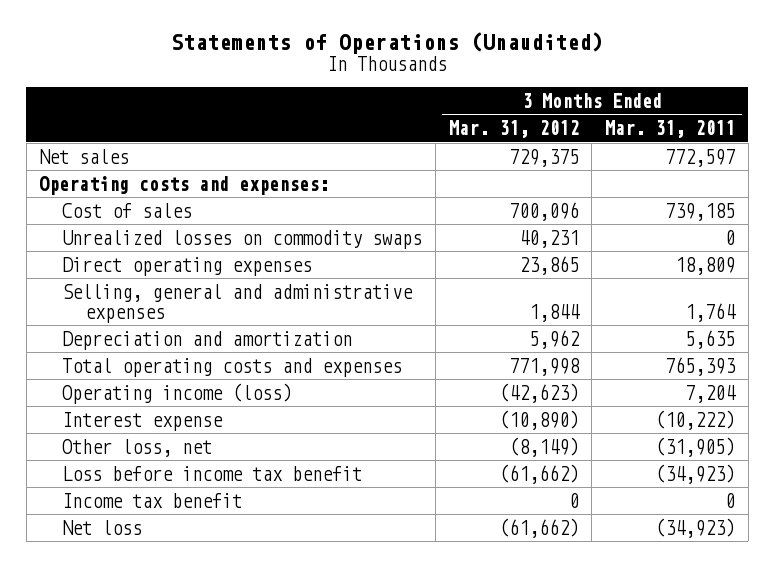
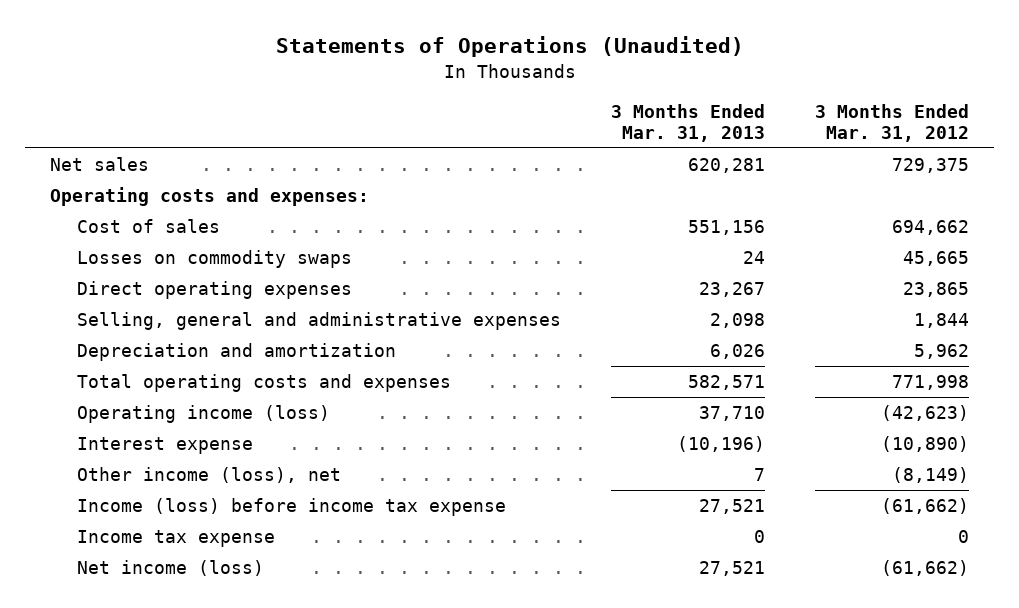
- | 3 Months Ended Mar. 31, 2012 | 3 Months Ended Mar. 31, 2011
+ | 3 Months Ended Mar. 31, 2013 | 3 Months Ended Mar. 31, 2012
- Cost of sales | 700,096 | 739,185
- Unrealized losses on commodity swaps | 40,231 | 0
+ Cost of sales | 551,156 | 694,662
+ Losses on commodity swaps | 24 | 45,665
- Other loss, net | (8,149) | (31,905)
- Loss before income tax benefit | (61,662) | (34,923)
- Income tax benefit | 0 | 0
- Net loss | (61,662) | (34,923)
+ Other income (loss), net | 7 | (8,149)
+ Income (loss) before income tax expense | 27,521 | (61,662)
+ Income tax expense | 0 | 0
+ Net income (loss) | 27,521 | (61,662)

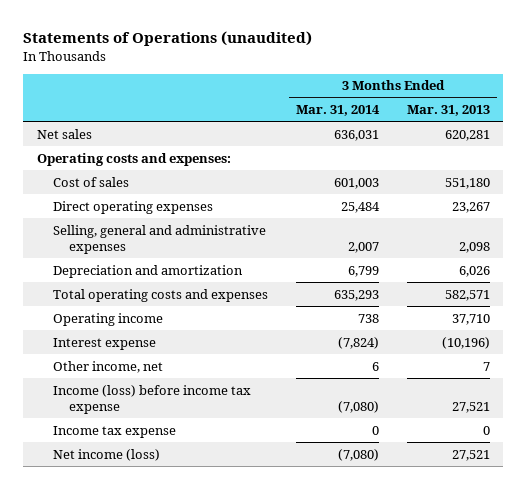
- Statements of Operations (Unaudited)
+ Statements of Operations (unaudited)
- | 3 Months Ended Mar. 31, 2013 | 3 Months Ended Mar. 31, 2012
+ | 3 Months Ended Mar. 31, 2014 | 3 Months Ended Mar. 31, 2013
- Cost of sales | 551,156 | 694,662
- Losses on commodity swaps | 24 | 45,665
+ Cost of sales | 601,003 | 551,180
- Operating income (loss) | 37,710 | (42,623)
+ Operating income | 738 | 37,710
- Other income (loss), net | 7 | (8,149)
+ Other income, net | 6 | 7

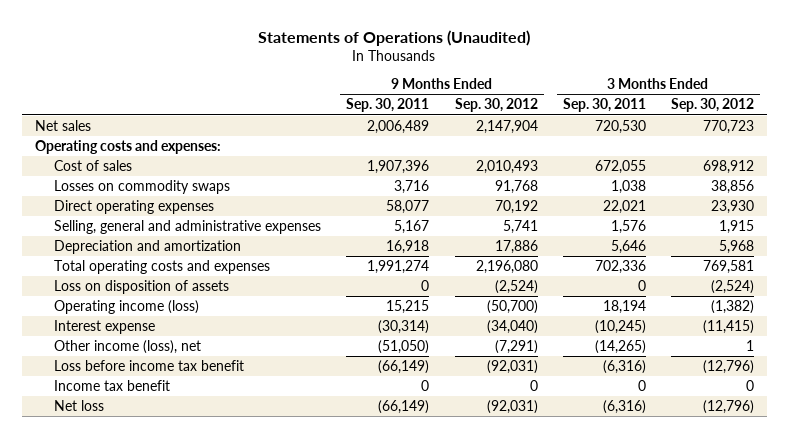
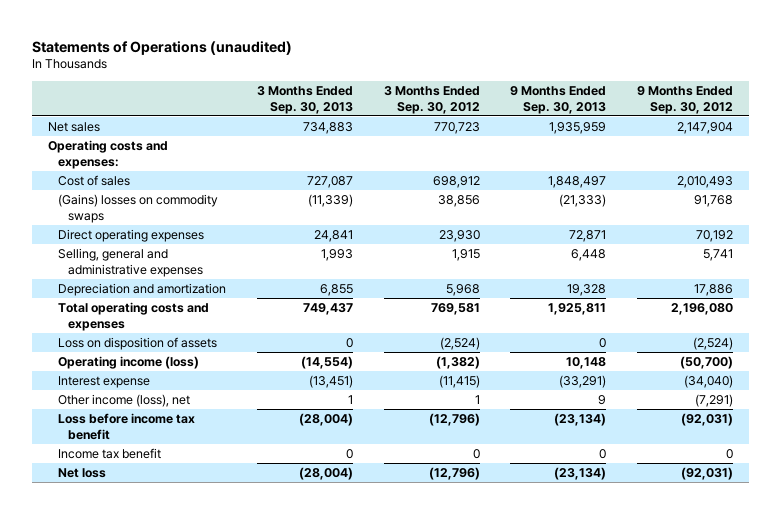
- Statements of Operations (Unaudited)
+ Statements of Operations (unaudited)
- | 9 Months Ended Sep. 30, 2011 | 9 Months Ended Sep. 30, 2012 | 3 Months Ended Sep. 30, 2011 | 3 Months Ended Sep. 30, 2012
+ | 3 Months Ended Sep. 30, 2013 | 3 Months Ended Sep. 30, 2012 | 9 Months Ended Sep. 30, 2013 | 9 Months Ended Sep. 30, 2012
- Losses on commodity swaps | 3,716 | 91,768 | 1,038 | 38,856
+ (Gains) losses on commodity swaps | (11,339) | 38,856 | (21,333) | 91,768

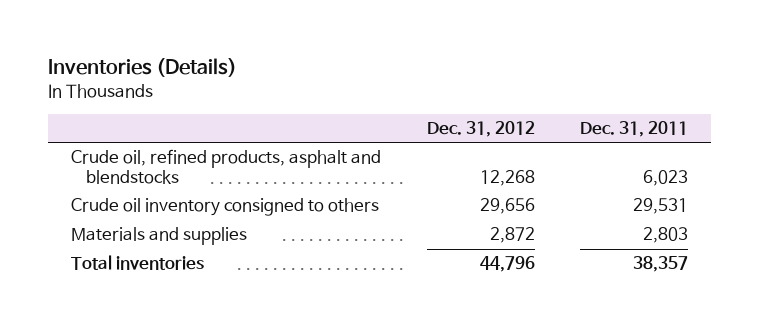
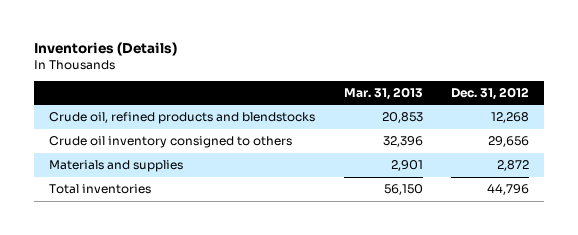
- | Dec. 31, 2012 | Dec. 31, 2011
+ | Mar. 31, 2013 | Dec. 31, 2012
- Crude oil, refined products, asphalt and blendstocks | 12,268 | 6,023
+ Crude oil, refined products and blendstocks | 20,853 | 12,268

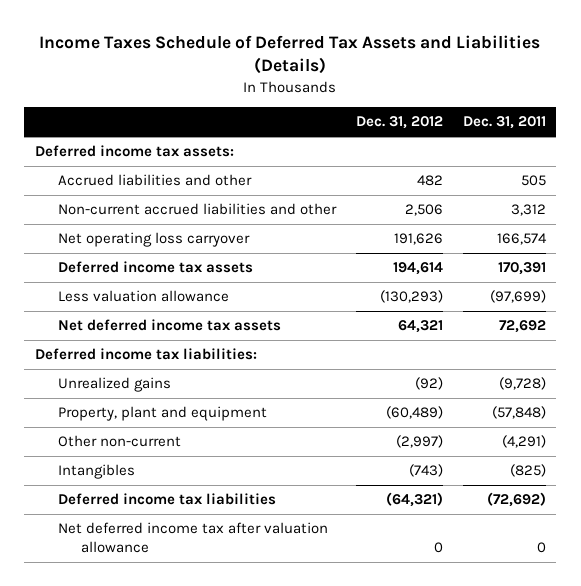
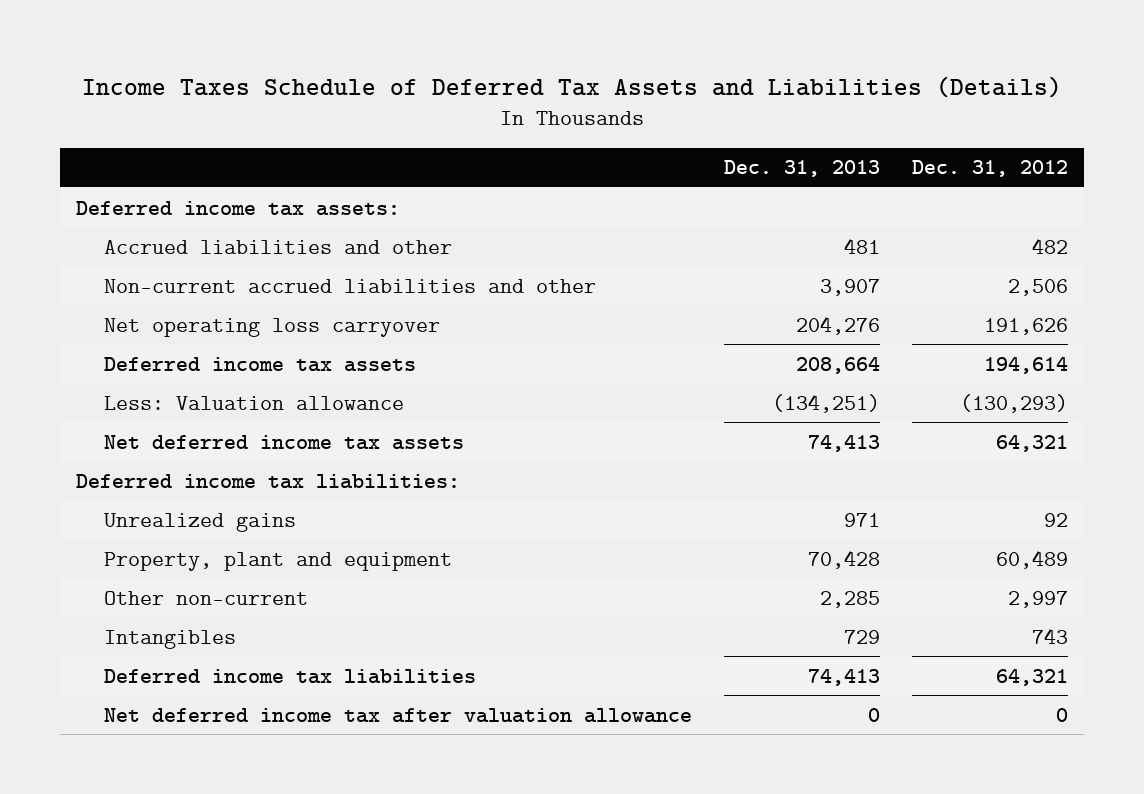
- | Dec. 31, 2012 | Dec. 31, 2011
+ | Dec. 31, 2013 | Dec. 31, 2012
- Less valuation allowance | (130,293) | (97,699)
+ Less: Valuation allowance | (134,251) | (130,293)
- Unrealized gains | (92) | (9,728)
- Property, plant and equipment | (60,489) | (57,848)
- Other non-current | (2,997) | (4,291)
- Intangibles | (743) | (825)
- Deferred income tax liabilities | (64,321) | (72,692)
+ Unrealized gains | 971 | 92
+ Property, plant and equipment | 70,428 | 60,489
+ Other non-current | 2,285 | 2,997
+ Intangibles | 729 | 743
+ Deferred income tax liabilities | 74,413 | 64,321

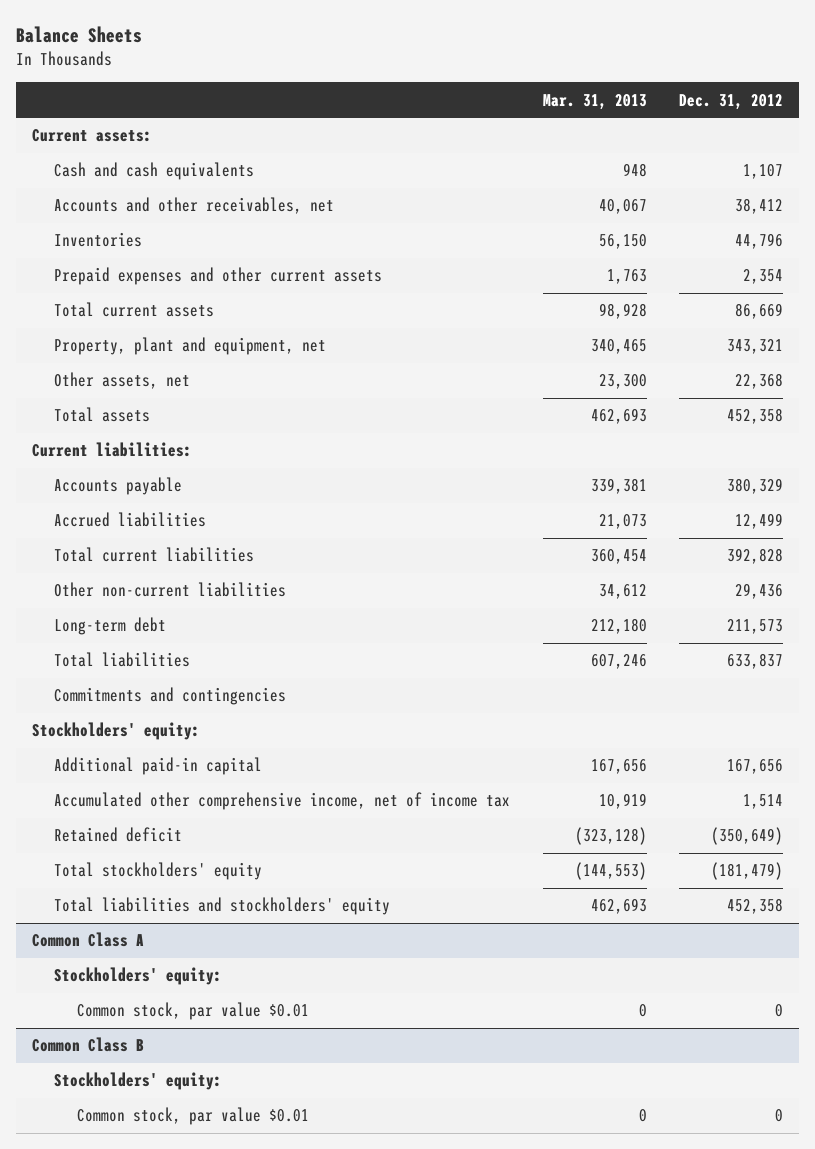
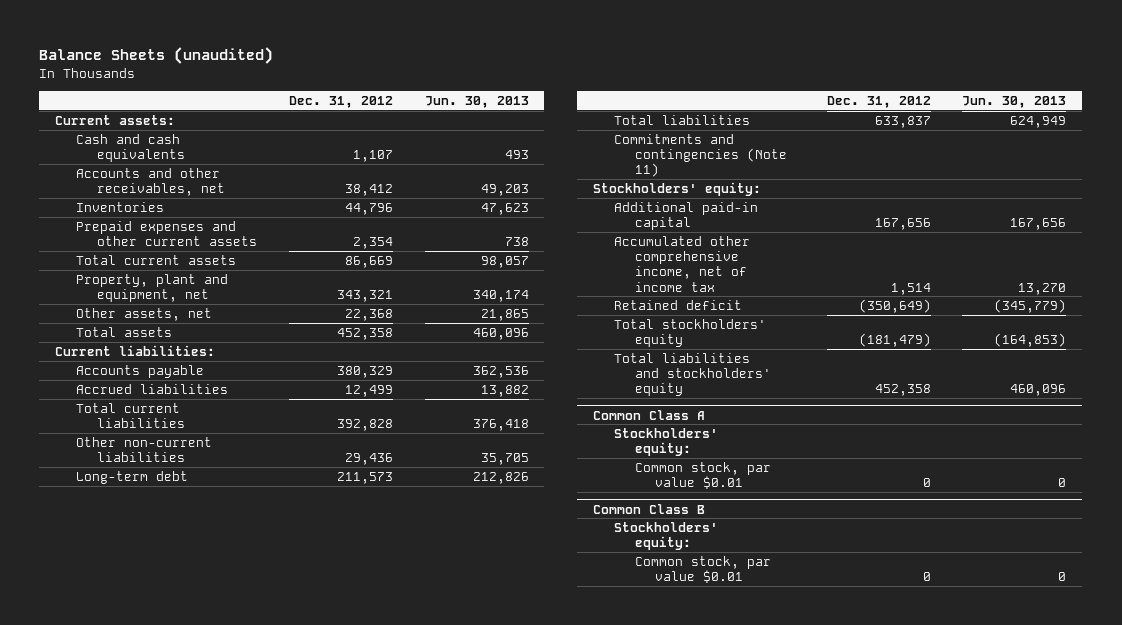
- Balance Sheets
+ Balance Sheets (unaudited)
- | Mar. 31, 2013 | Dec. 31, 2012
+ | Dec. 31, 2012 | Jun. 30, 2013
- Commitments and contingencies
+ Commitments and contingencies (Note 11)

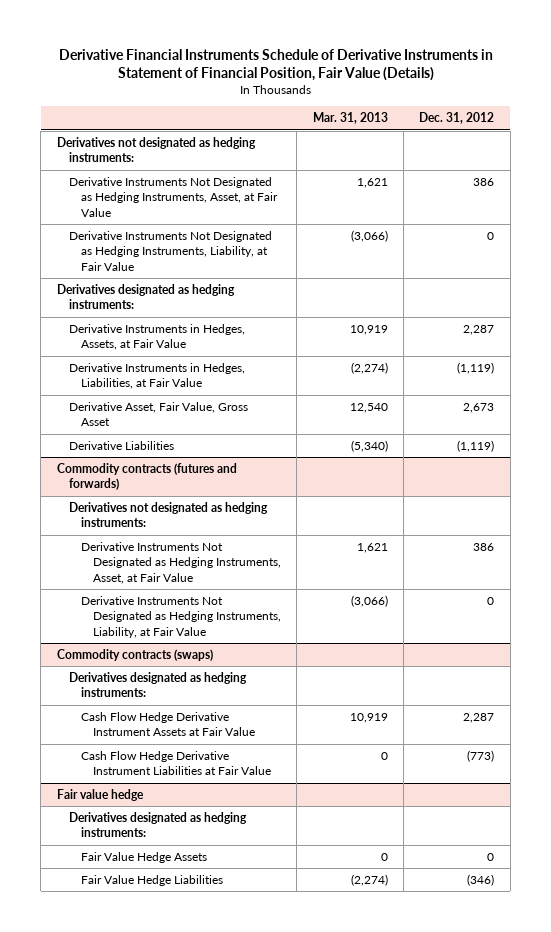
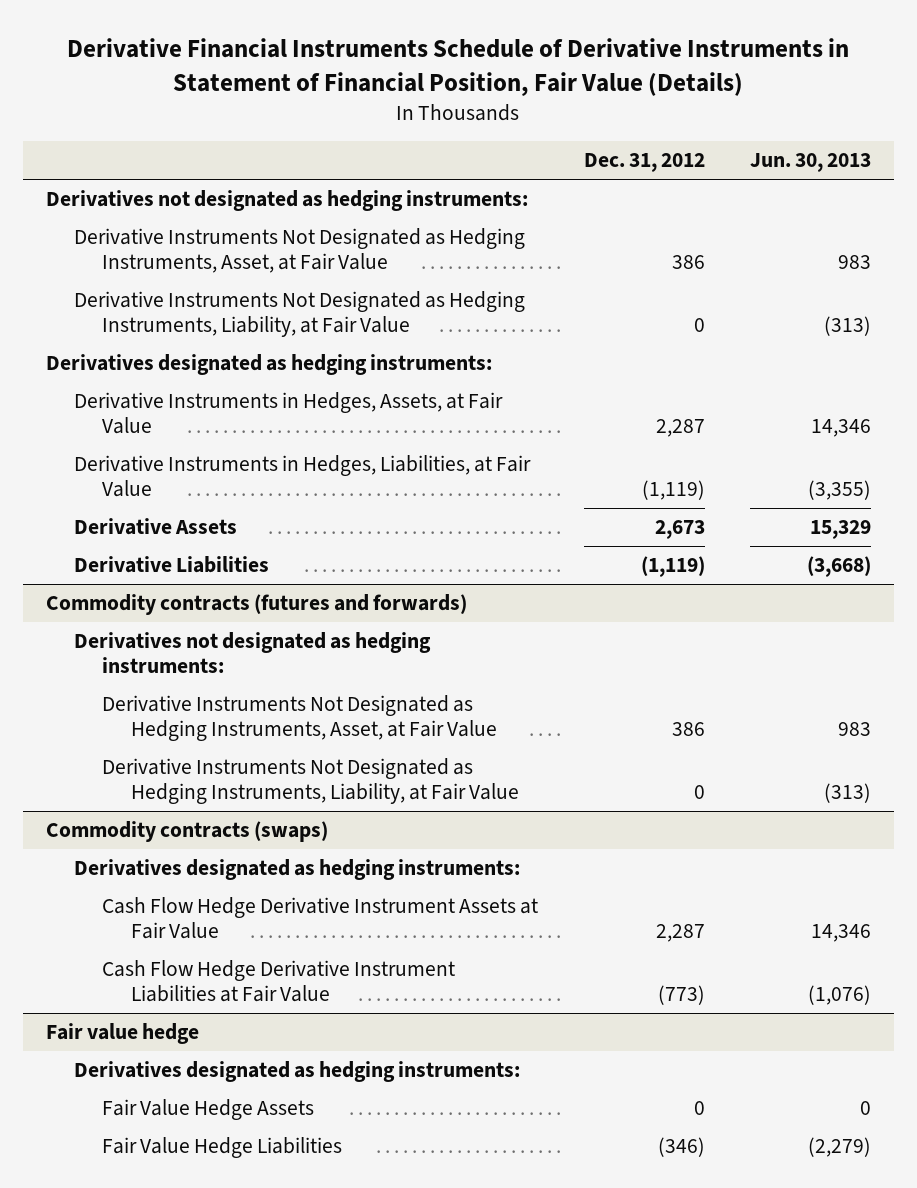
- | Mar. 31, 2013 | Dec. 31, 2012
+ | Dec. 31, 2012 | Jun. 30, 2013
- Derivative Asset, Fair Value, Gross Asset | 12,540 | 2,673
+ Derivative Assets | 2,673 | 15,329

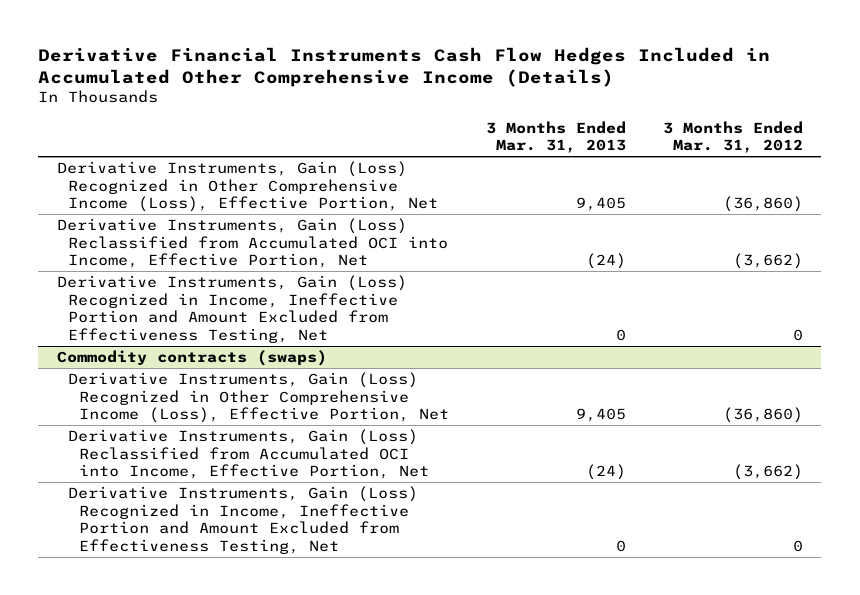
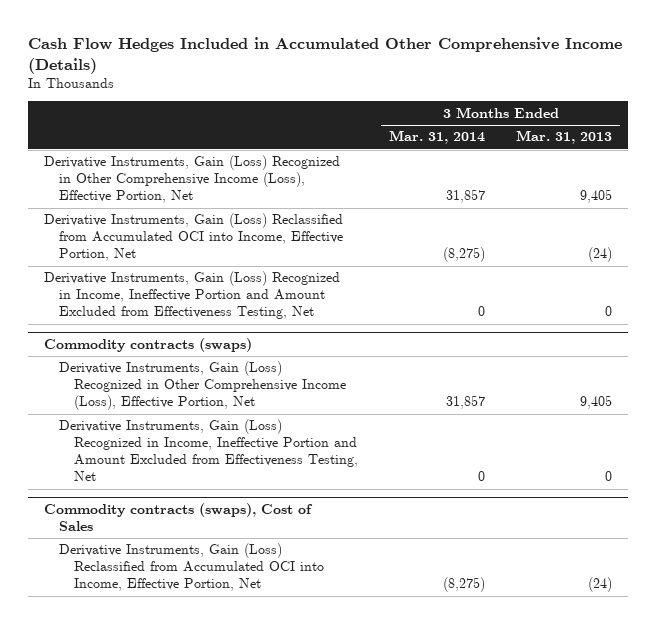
- Derivative Financial Instruments Cash Flow Hedges Included in Accumulated Other Comprehensive Income (Details)
+ Cash Flow Hedges Included in Accumulated Other Comprehensive Income (Details)
- | 3 Months Ended Mar. 31, 2013 | 3 Months Ended Mar. 31, 2012
+ | 3 Months Ended Mar. 31, 2014 | 3 Months Ended Mar. 31, 2013
@ Commodity contracts (swaps)
- Derivative Instruments, Gain (Loss) Reclassified from Accumulated OCI into Income, Effective Portion, Net | (24) | (3,662)
+ Commodity contracts (swaps), Cost of Sales
+ Derivative Instruments, Gain (Loss) Reclassified from Accumulated OCI into Income, Effective Portion, Net | (8,275) | (24)

